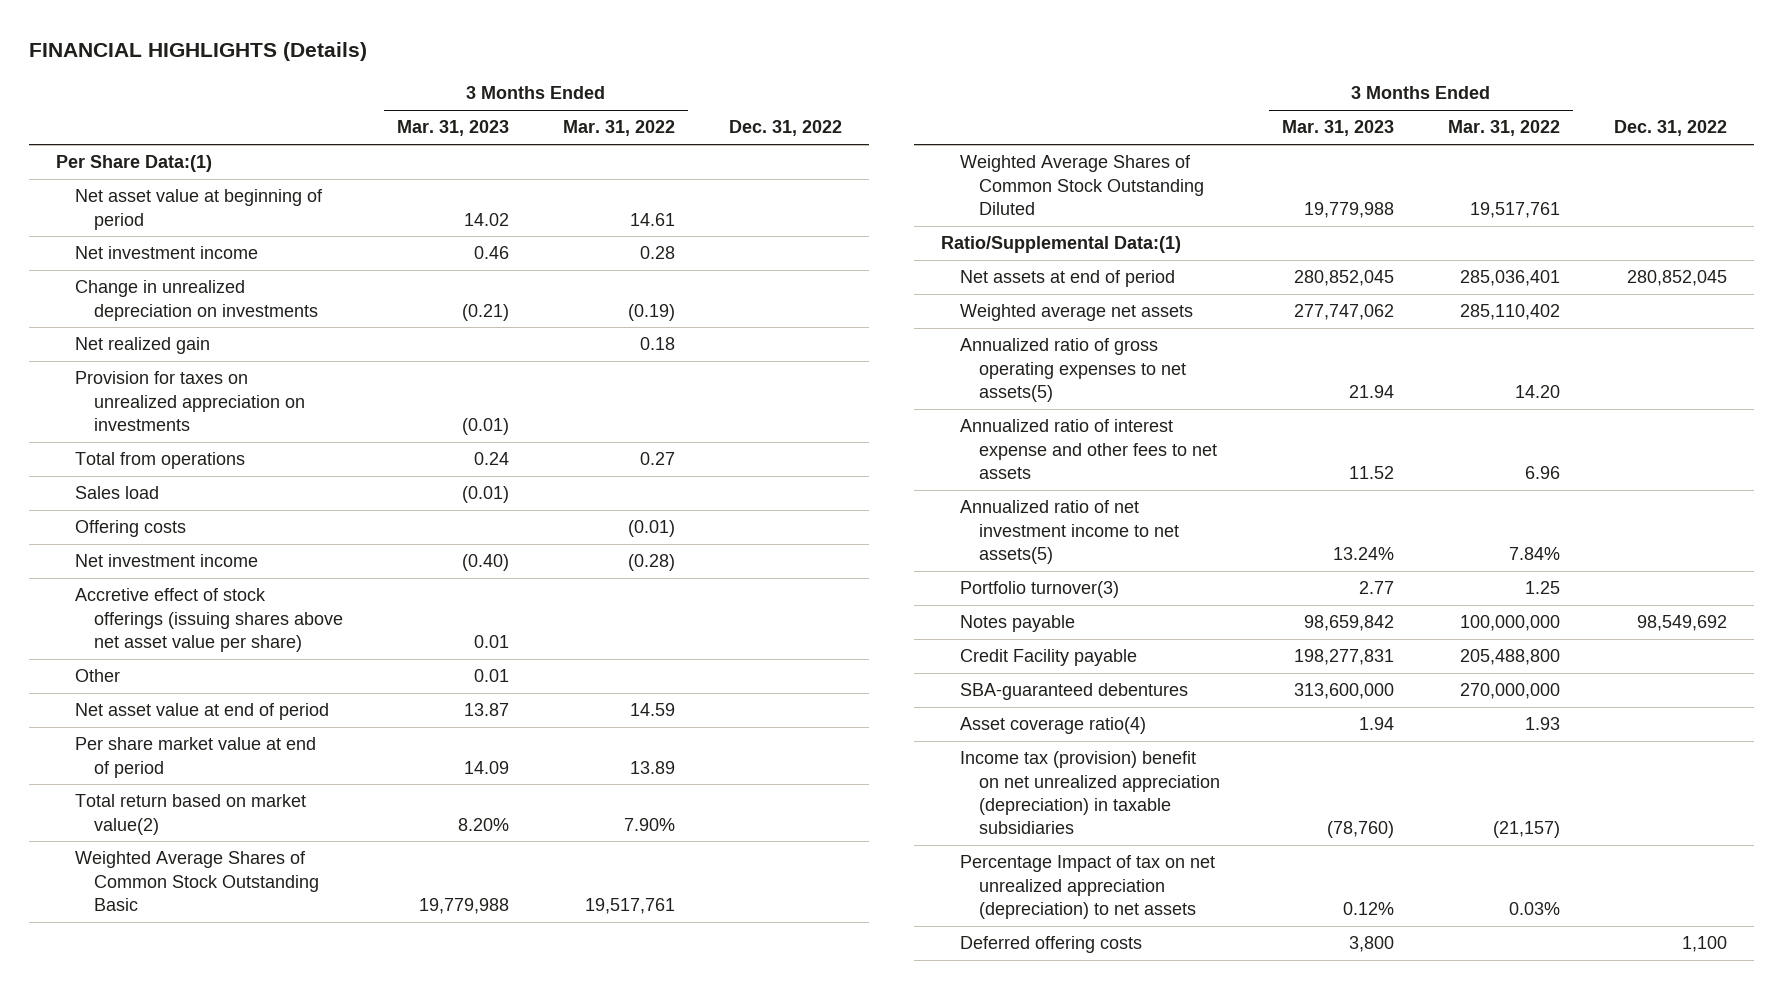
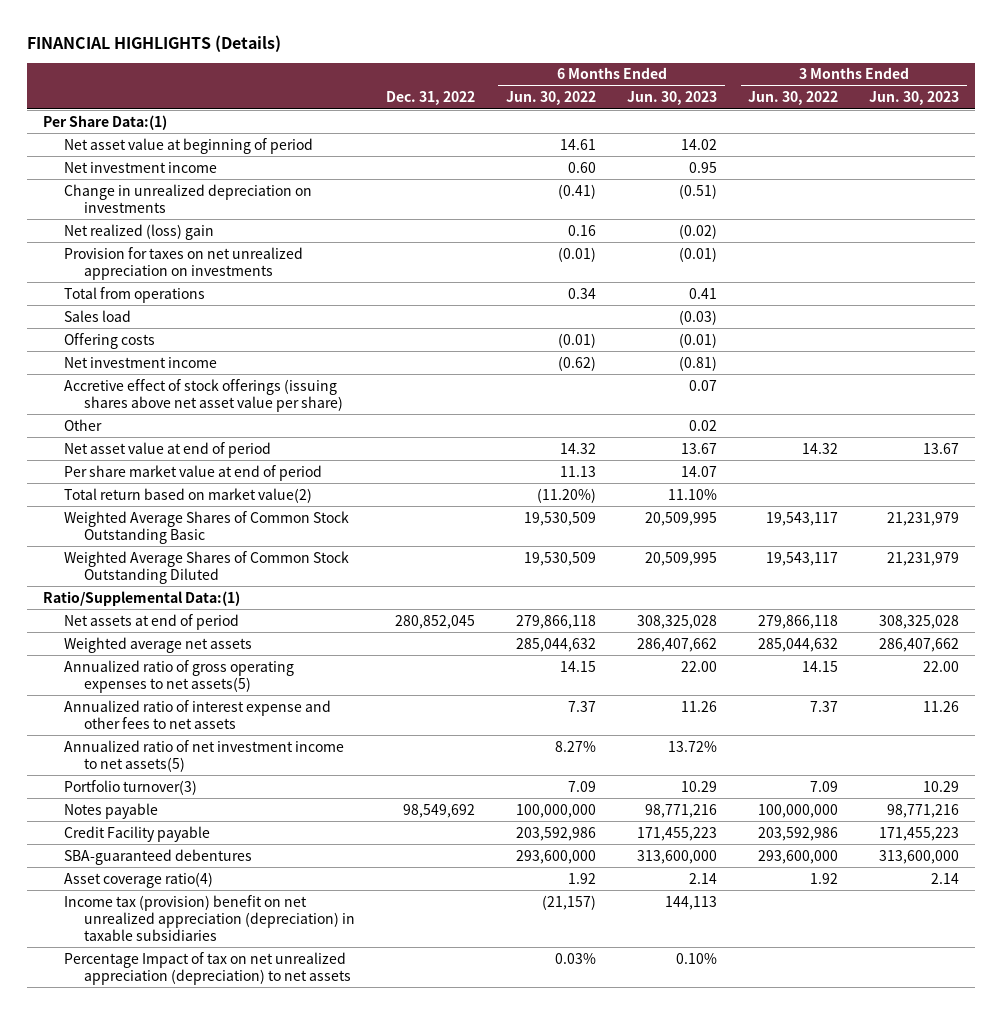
- | 3 Months Ended Mar. 31, 2023 | 3 Months Ended Mar. 31, 2022 | Dec. 31, 2022
+ | Dec. 31, 2022 | 6 Months Ended Jun. 30, 2022 | 6 Months Ended Jun. 30, 2023 | 3 Months Ended Jun. 30, 2022 | 3 Months Ended Jun. 30, 2023
- Net realized gain | | 0.18 |
- Provision for taxes on unrealized appreciation on investments | (0.01) | |
+ Net realized (loss) gain | | 0.16 | (0.02) | |
+ Provision for taxes on net unrealized appreciation on investments | | (0.01) | (0.01) | |
- Deferred offering costs | 3,800 | | 1,100

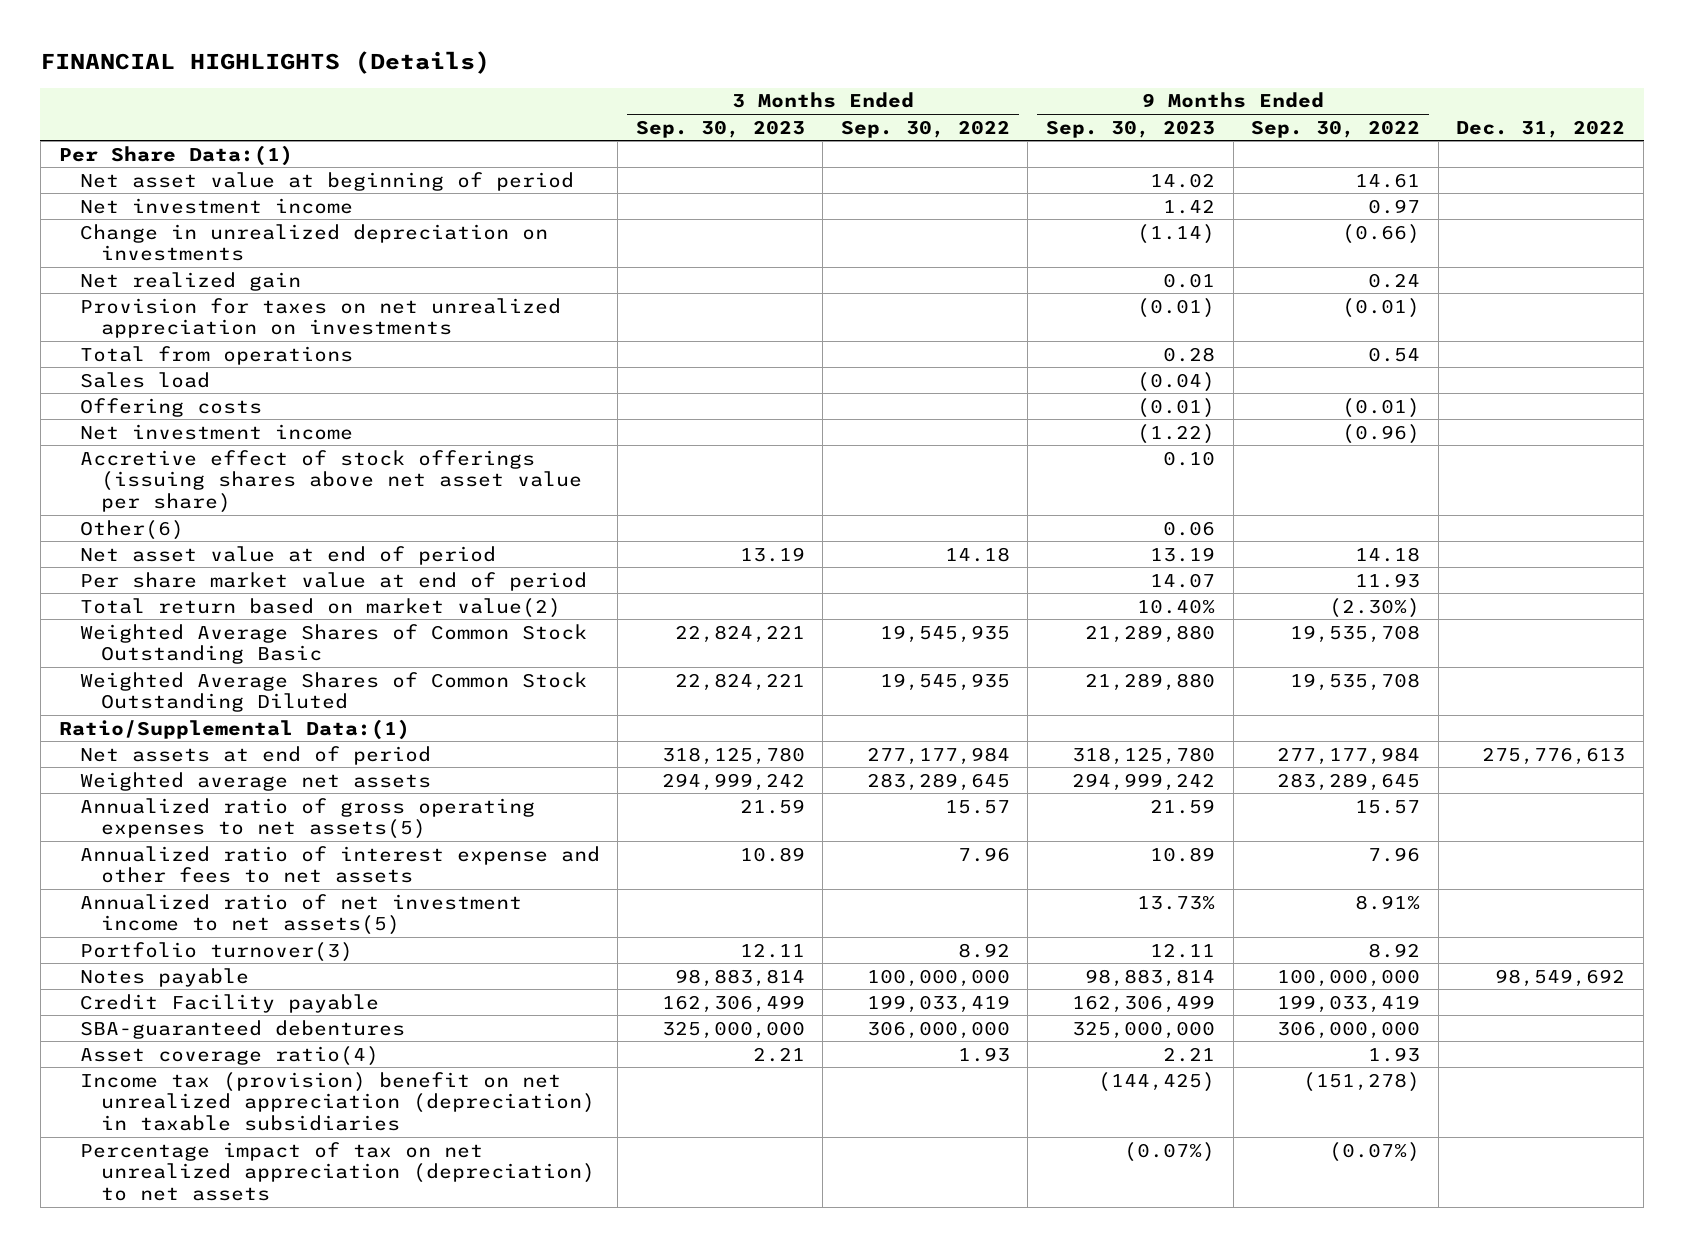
- | Dec. 31, 2022 | 6 Months Ended Jun. 30, 2022 | 6 Months Ended Jun. 30, 2023 | 3 Months Ended Jun. 30, 2022 | 3 Months Ended Jun. 30, 2023
+ | 3 Months Ended Sep. 30, 2023 | 3 Months Ended Sep. 30, 2022 | 9 Months Ended Sep. 30, 2023 | 9 Months Ended Sep. 30, 2022 | Dec. 31, 2022
- Net realized (loss) gain | | 0.16 | (0.02) | |
+ Net realized gain | | | 0.01 | 0.24 |
- Other | | | 0.02 | |
+ Other(6) | | | 0.06 | |
- Net assets at end of period | 280,852,045 | 279,866,118 | 308,325,028 | 279,866,118 | 308,325,028
+ Net assets at end of period | 318,125,780 | 277,177,984 | 318,125,780 | 277,177,984 | 275,776,613
- Percentage Impact of tax on net unrealized appreciation (depreciation) to net assets | | 0.03% | 0.10% | |
+ Percentage impact of tax on net unrealized appreciation (depreciation) to net assets | | | (0.07%) | (0.07%) |

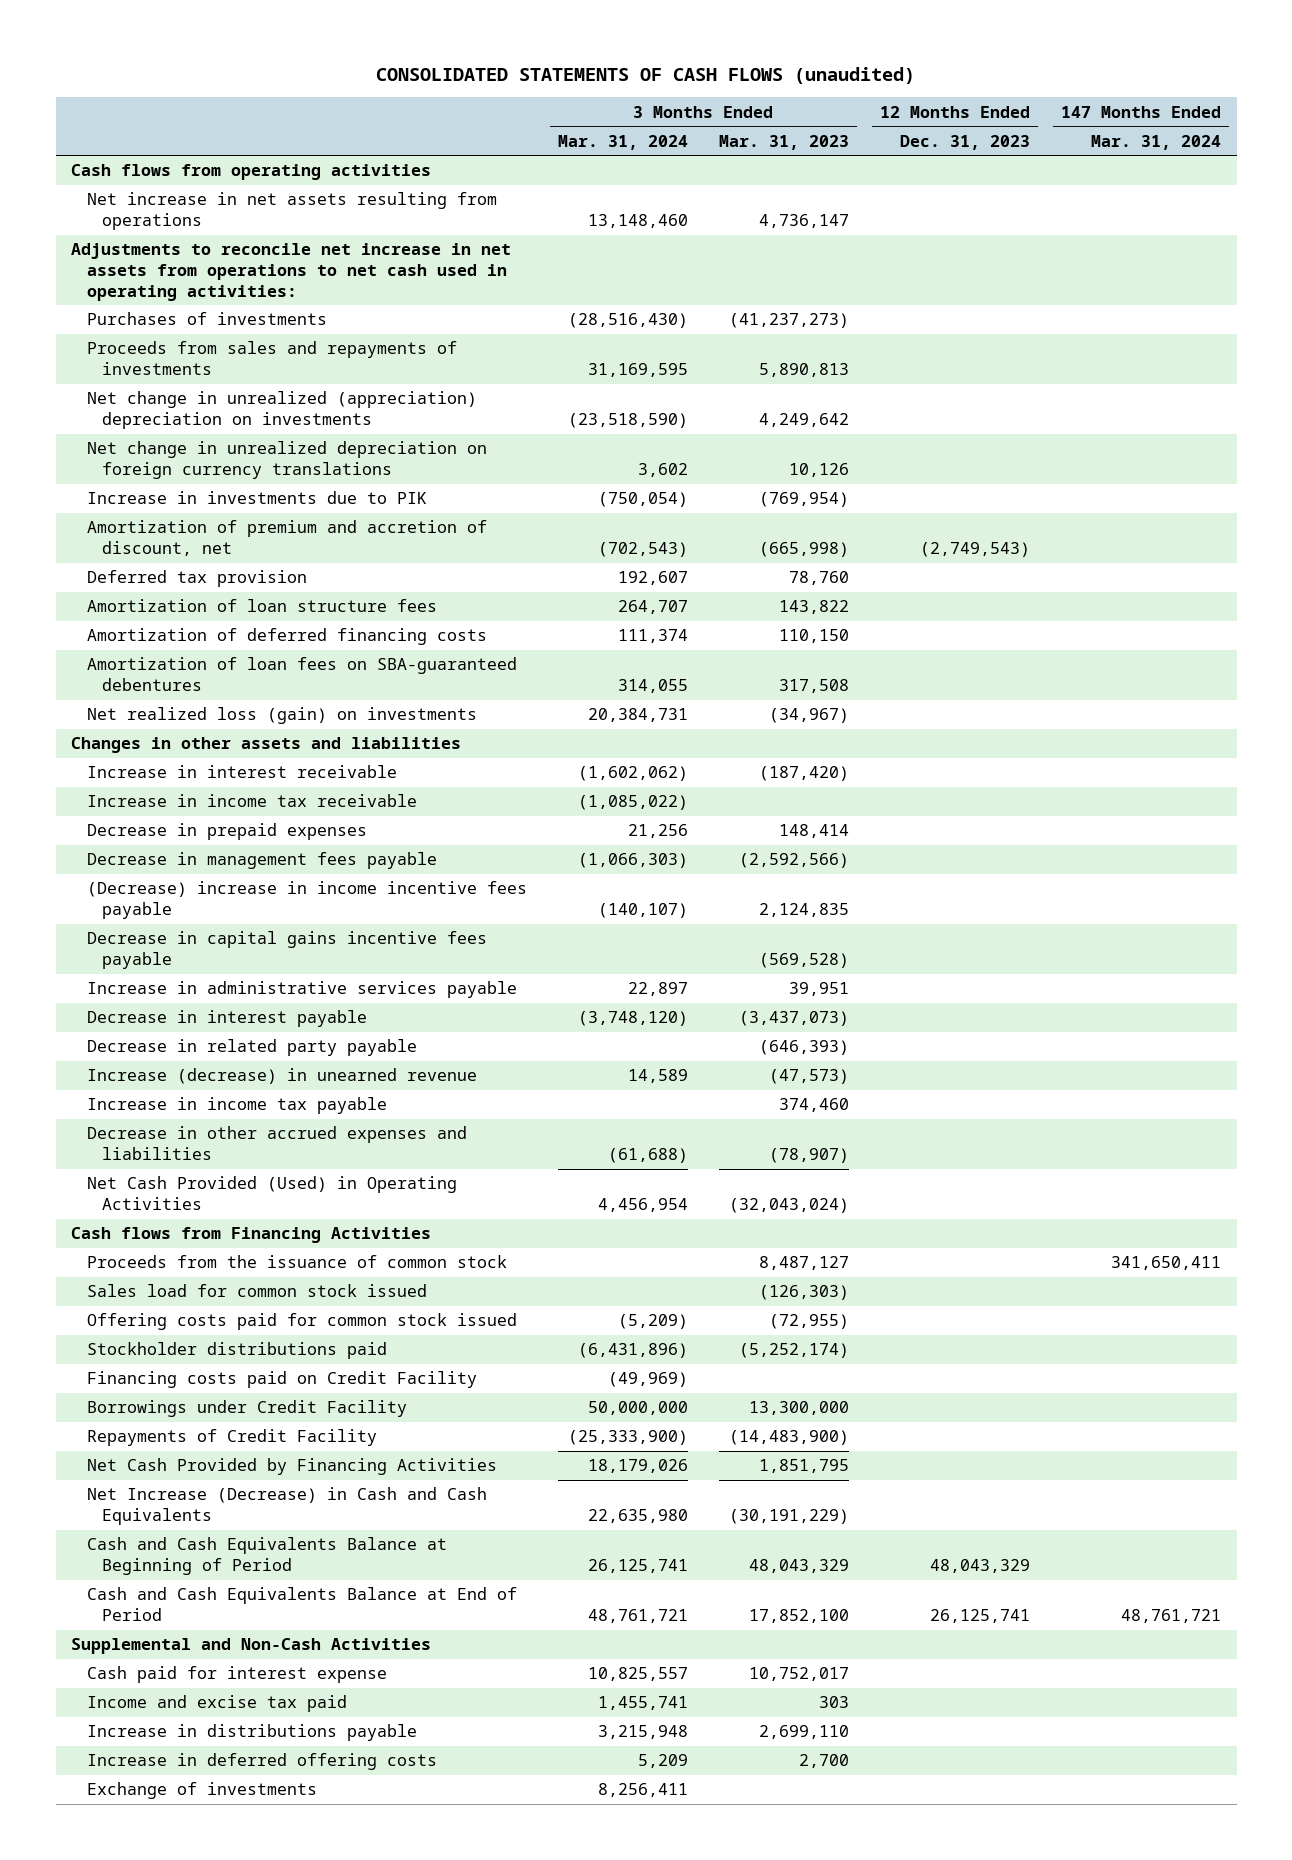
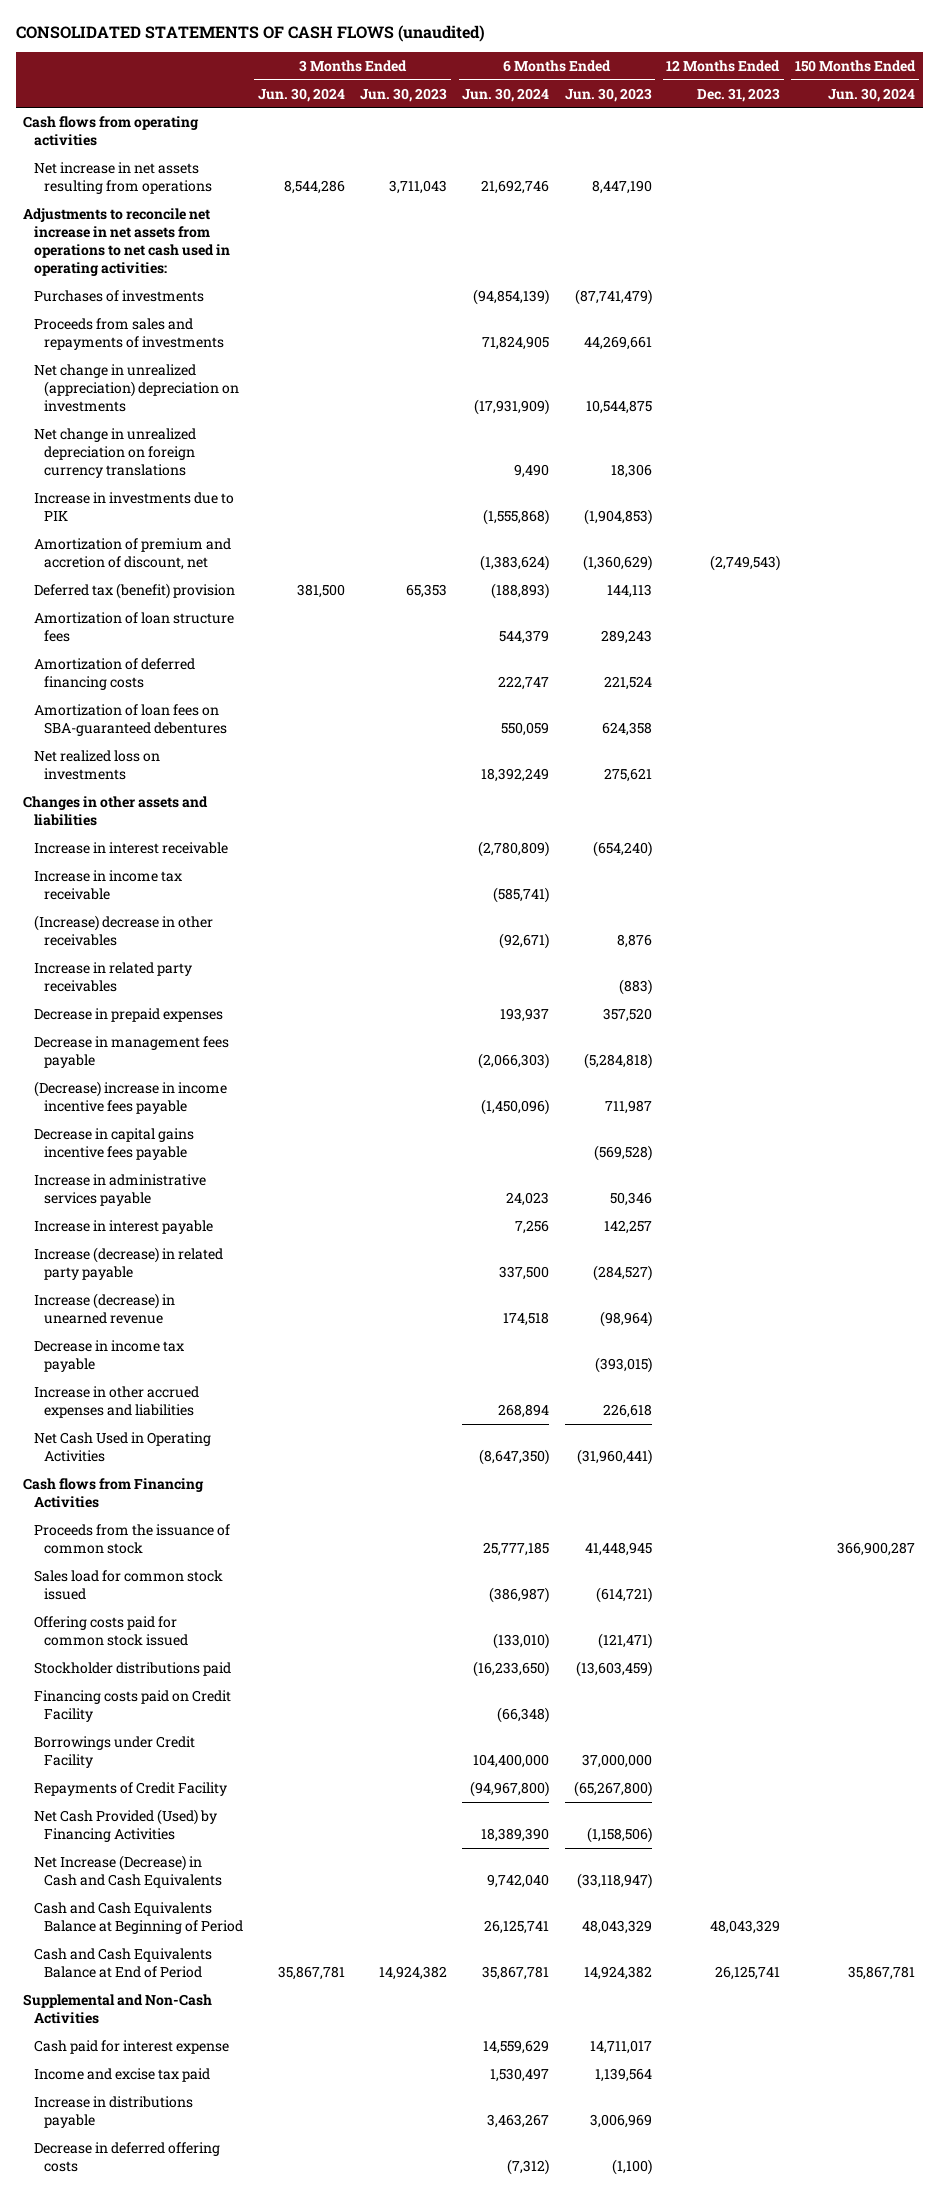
- | 3 Months Ended Mar. 31, 2024 | 3 Months Ended Mar. 31, 2023 | 12 Months Ended Dec. 31, 2023 | 147 Months Ended Mar. 31, 2024
+ | 3 Months Ended Jun. 30, 2024 | 3 Months Ended Jun. 30, 2023 | 6 Months Ended Jun. 30, 2024 | 6 Months Ended Jun. 30, 2023 | 12 Months Ended Dec. 31, 2023 | 150 Months Ended Jun. 30, 2024
- Deferred tax provision | 192,607 | 78,760 | |
+ Deferred tax (benefit) provision | 381,500 | 65,353 | (188,893) | 144,113 | |
- Net realized loss (gain) on investments | 20,384,731 | (34,967) | |
+ Net realized loss on investments | | | 18,392,249 | 275,621 | |
+ (Increase) decrease in other receivables | | | (92,671) | 8,876 | |
+ Increase in related party receivables | | | | (883) | |
- Decrease in interest payable | (3,748,120) | (3,437,073) | |
- Decrease in related party payable | | (646,393) | |
+ Increase in interest payable | | | 7,256 | 142,257 | |
+ Increase (decrease) in related party payable | | | 337,500 | (284,527) | |
- Increase in income tax payable | | 374,460 | |
- Decrease in other accrued expenses and liabilities | (61,688) | (78,907) | |
- Net Cash Provided (Used) in Operating Activities | 4,456,954 | (32,043,024) | |
+ Decrease in income tax payable | | | | (393,015) | |
+ Increase in other accrued expenses and liabilities | | | 268,894 | 226,618 | |
+ Net Cash Used in Operating Activities | | | (8,647,350) | (31,960,441) | |
- Net Cash Provided by Financing Activities | 18,179,026 | 1,851,795 | |
+ Net Cash Provided (Used) by Financing Activities | | | 18,389,390 | (1,158,506) | |
- Increase in deferred offering costs | 5,209 | 2,700 | |
- Exchange of investments | 8,256,411 | | |
+ Decrease in deferred offering costs | | | (7,312) | (1,100) | |

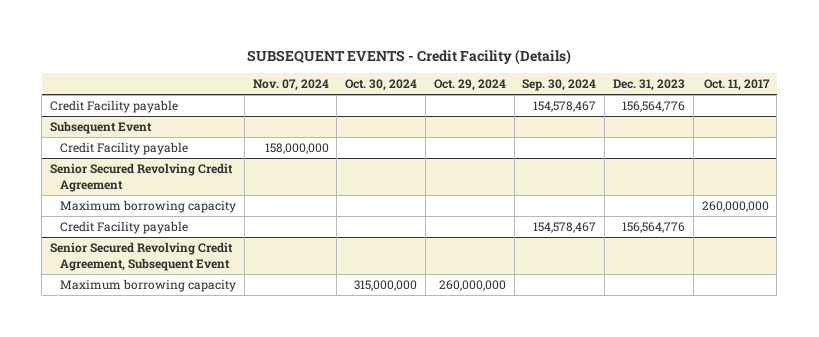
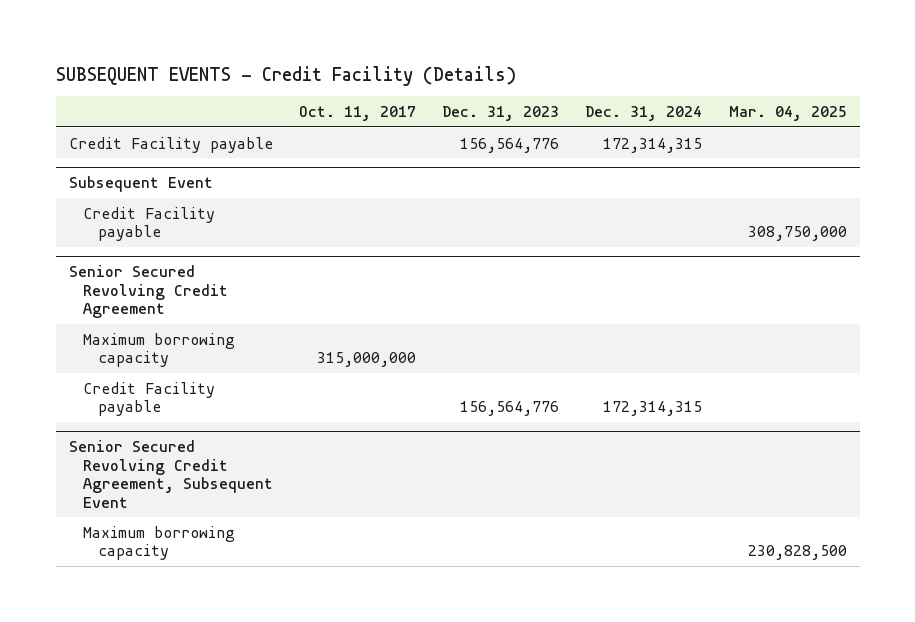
- | Nov. 07, 2024 | Oct. 30, 2024 | Oct. 29, 2024 | Sep. 30, 2024 | Dec. 31, 2023 | Oct. 11, 2017
+ | Oct. 11, 2017 | Dec. 31, 2023 | Dec. 31, 2024 | Mar. 04, 2025
@ Senior Secured Revolving Credit Agreement
- Maximum borrowing capacity | | | | | | 260,000,000
+ Maximum borrowing capacity | 315,000,000 | | |

